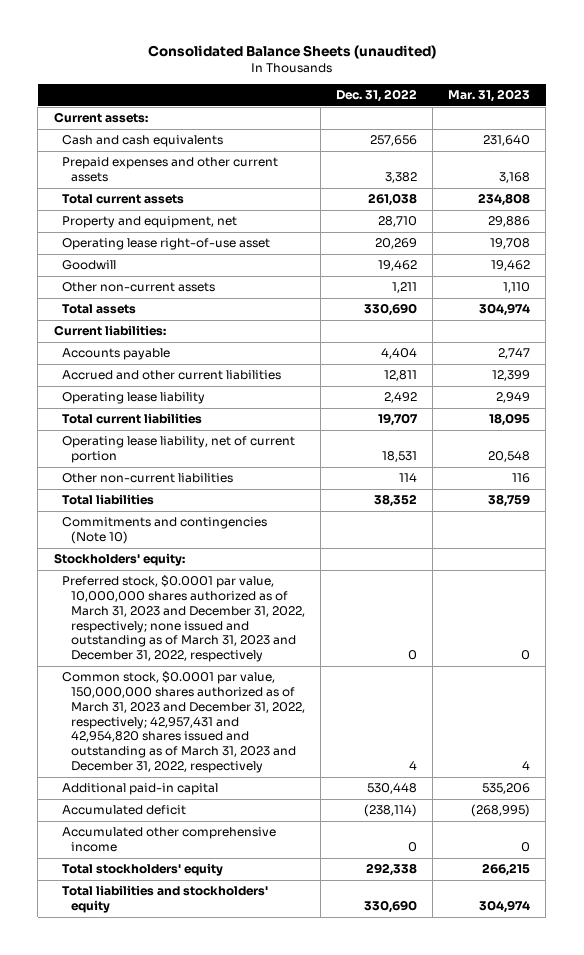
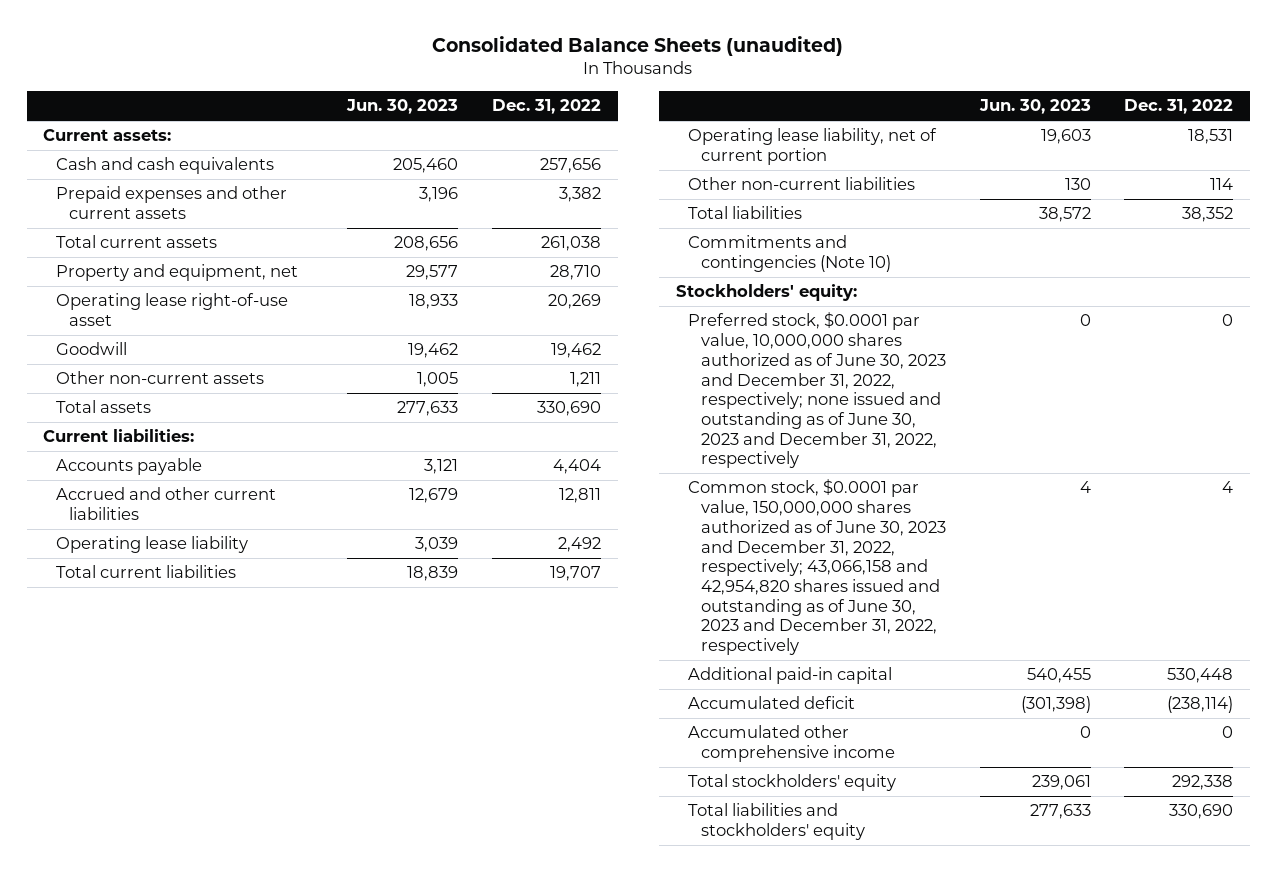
- | Dec. 31, 2022 | Mar. 31, 2023
+ | Jun. 30, 2023 | Dec. 31, 2022
- Preferred stock, $0.0001 par value, 10,000,000 shares authorized as of March 31, 2023 and December 31, 2022, respectively; none issued and outstanding as of March 31, 2023 and December 31, 2022, respectively | 0 | 0
- Common stock, $0.0001 par value, 150,000,000 shares authorized as of March 31, 2023 and December 31, 2022, respectively; 42,957,431 and 42,954,820 shares issued and outstanding as of March 31, 2023 and December 31, 2022, respectively | 4 | 4
+ Preferred stock, $0.0001 par value, 10,000,000 shares authorized as of June 30, 2023 and December 31, 2022, respectively; none issued and outstanding as of June 30, 2023 and December 31, 2022, respectively | 0 | 0
+ Common stock, $0.0001 par value, 150,000,000 shares authorized as of June 30, 2023 and December 31, 2022, respectively; 43,066,158 and 42,954,820 shares issued and outstanding as of June 30, 2023 and December 31, 2022, respectively | 4 | 4

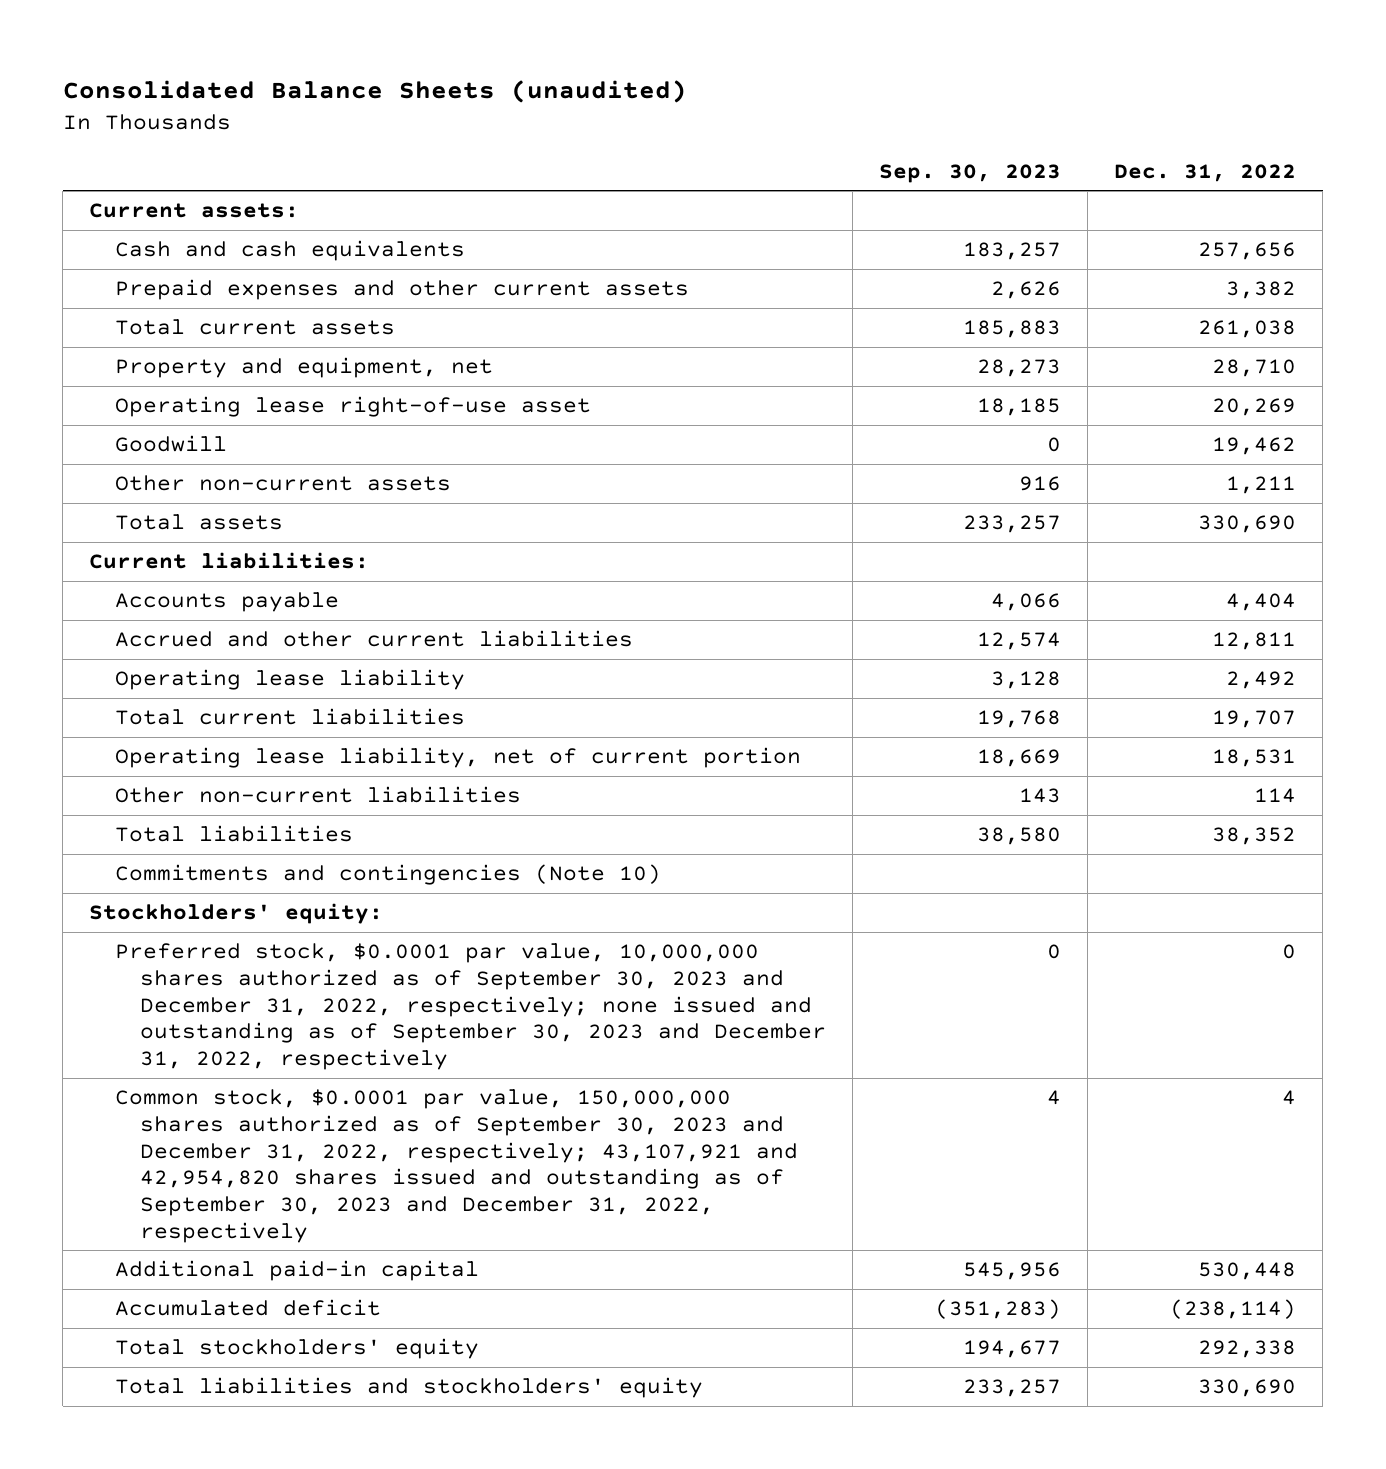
- | Jun. 30, 2023 | Dec. 31, 2022
+ | Sep. 30, 2023 | Dec. 31, 2022
- Preferred stock, $0.0001 par value, 10,000,000 shares authorized as of June 30, 2023 and December 31, 2022, respectively; none issued and outstanding as of June 30, 2023 and December 31, 2022, respectively | 0 | 0
- Common stock, $0.0001 par value, 150,000,000 shares authorized as of June 30, 2023 and December 31, 2022, respectively; 43,066,158 and 42,954,820 shares issued and outstanding as of June 30, 2023 and December 31, 2022, respectively | 4 | 4
+ Preferred stock, $0.0001 par value, 10,000,000 shares authorized as of September 30, 2023 and December 31, 2022, respectively; none issued and outstanding as of September 30, 2023 and December 31, 2022, respectively | 0 | 0
+ Common stock, $0.0001 par value, 150,000,000 shares authorized as of September 30, 2023 and December 31, 2022, respectively; 43,107,921 and 42,954,820 shares issued and outstanding as of September 30, 2023 and December 31, 2022, respectively | 4 | 4
- Accumulated other comprehensive income | 0 | 0

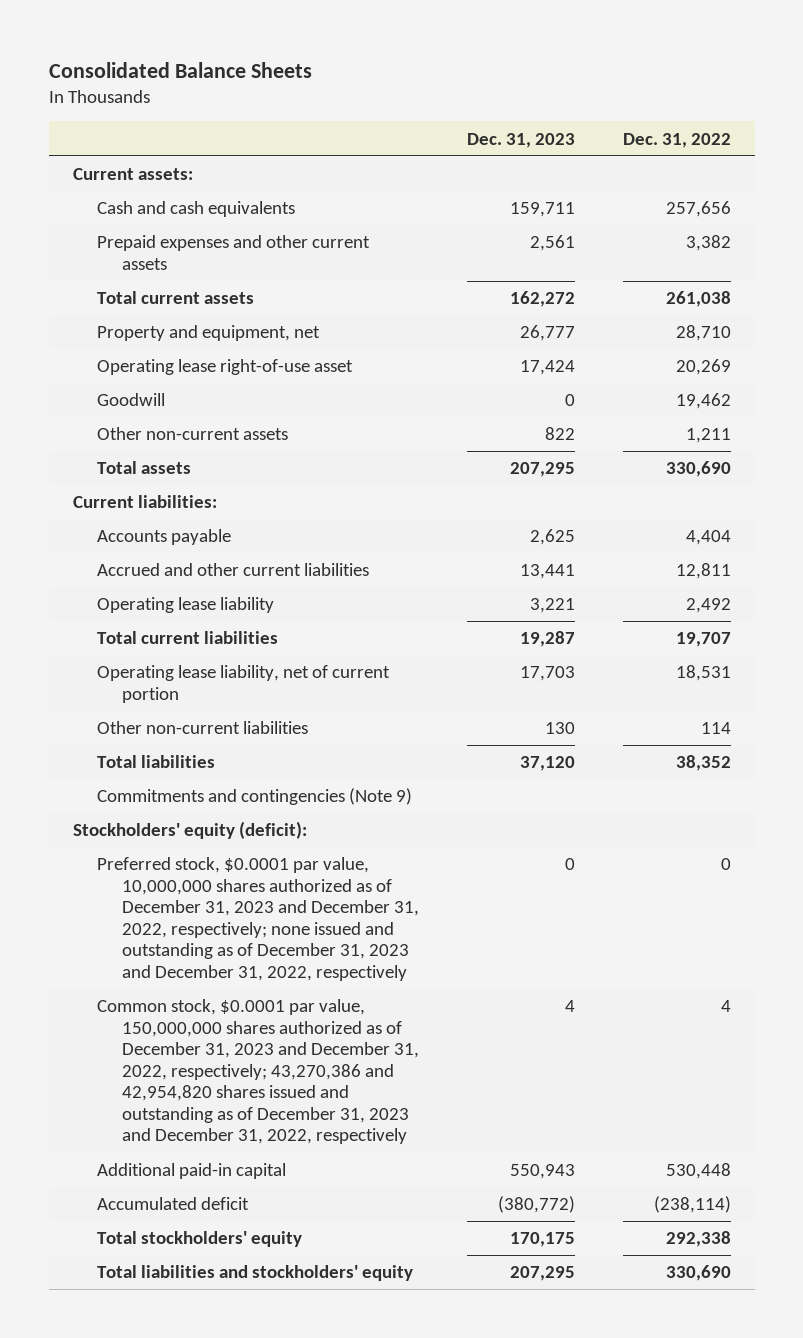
- Consolidated Balance Sheets (unaudited)
+ Consolidated Balance Sheets
- | Sep. 30, 2023 | Dec. 31, 2022
+ | Dec. 31, 2023 | Dec. 31, 2022
- Commitments and contingencies (Note 10)
- Stockholders' equity:
- Preferred stock, $0.0001 par value, 10,000,000 shares authorized as of September 30, 2023 and December 31, 2022, respectively; none issued and outstanding as of September 30, 2023 and December 31, 2022, respectively | 0 | 0
- Common stock, $0.0001 par value, 150,000,000 shares authorized as of September 30, 2023 and December 31, 2022, respectively; 43,107,921 and 42,954,820 shares issued and outstanding as of September 30, 2023 and December 31, 2022, respectively | 4 | 4
+ Commitments and contingencies (Note 9)
+ Stockholders' equity (deficit):
+ Preferred stock, $0.0001 par value, 10,000,000 shares authorized as of December 31, 2023 and December 31, 2022, respectively; none issued and outstanding as of December 31, 2023 and December 31, 2022, respectively | 0 | 0
+ Common stock, $0.0001 par value, 150,000,000 shares authorized as of December 31, 2023 and December 31, 2022, respectively; 43,270,386 and 42,954,820 shares issued and outstanding as of December 31, 2023 and December 31, 2022, respectively | 4 | 4

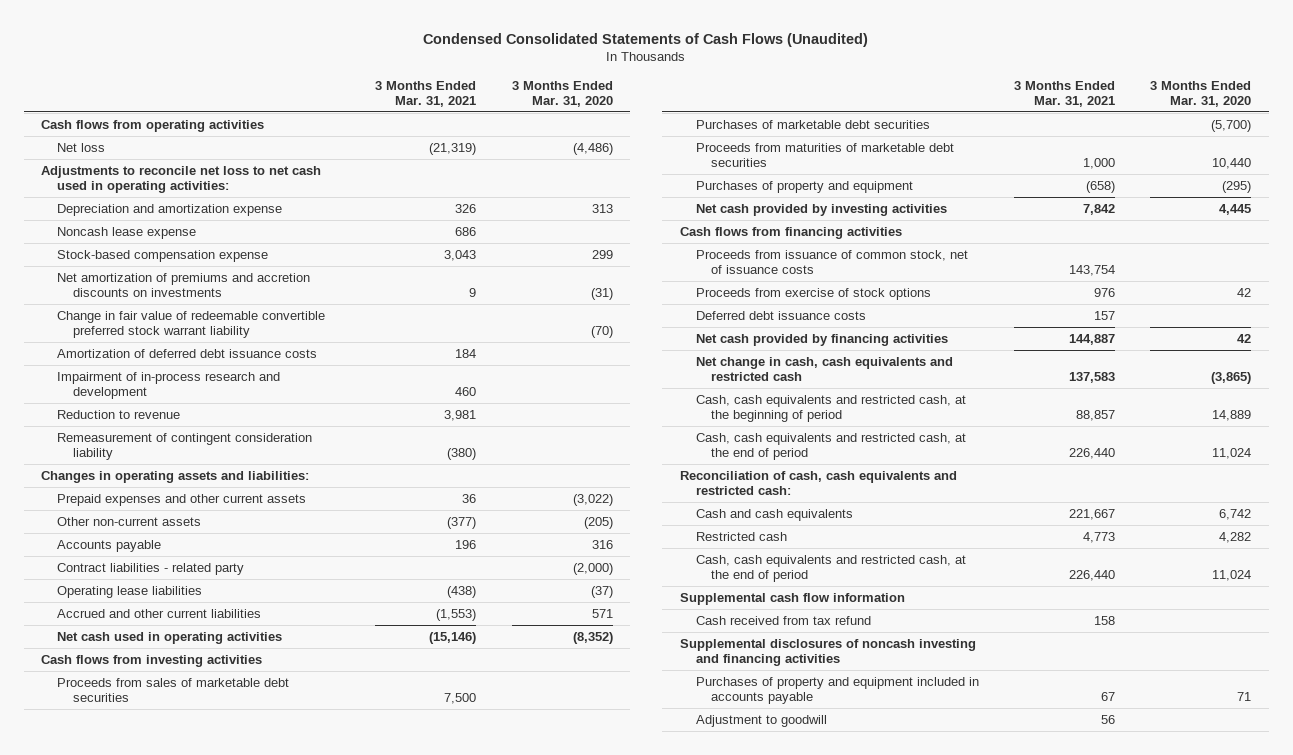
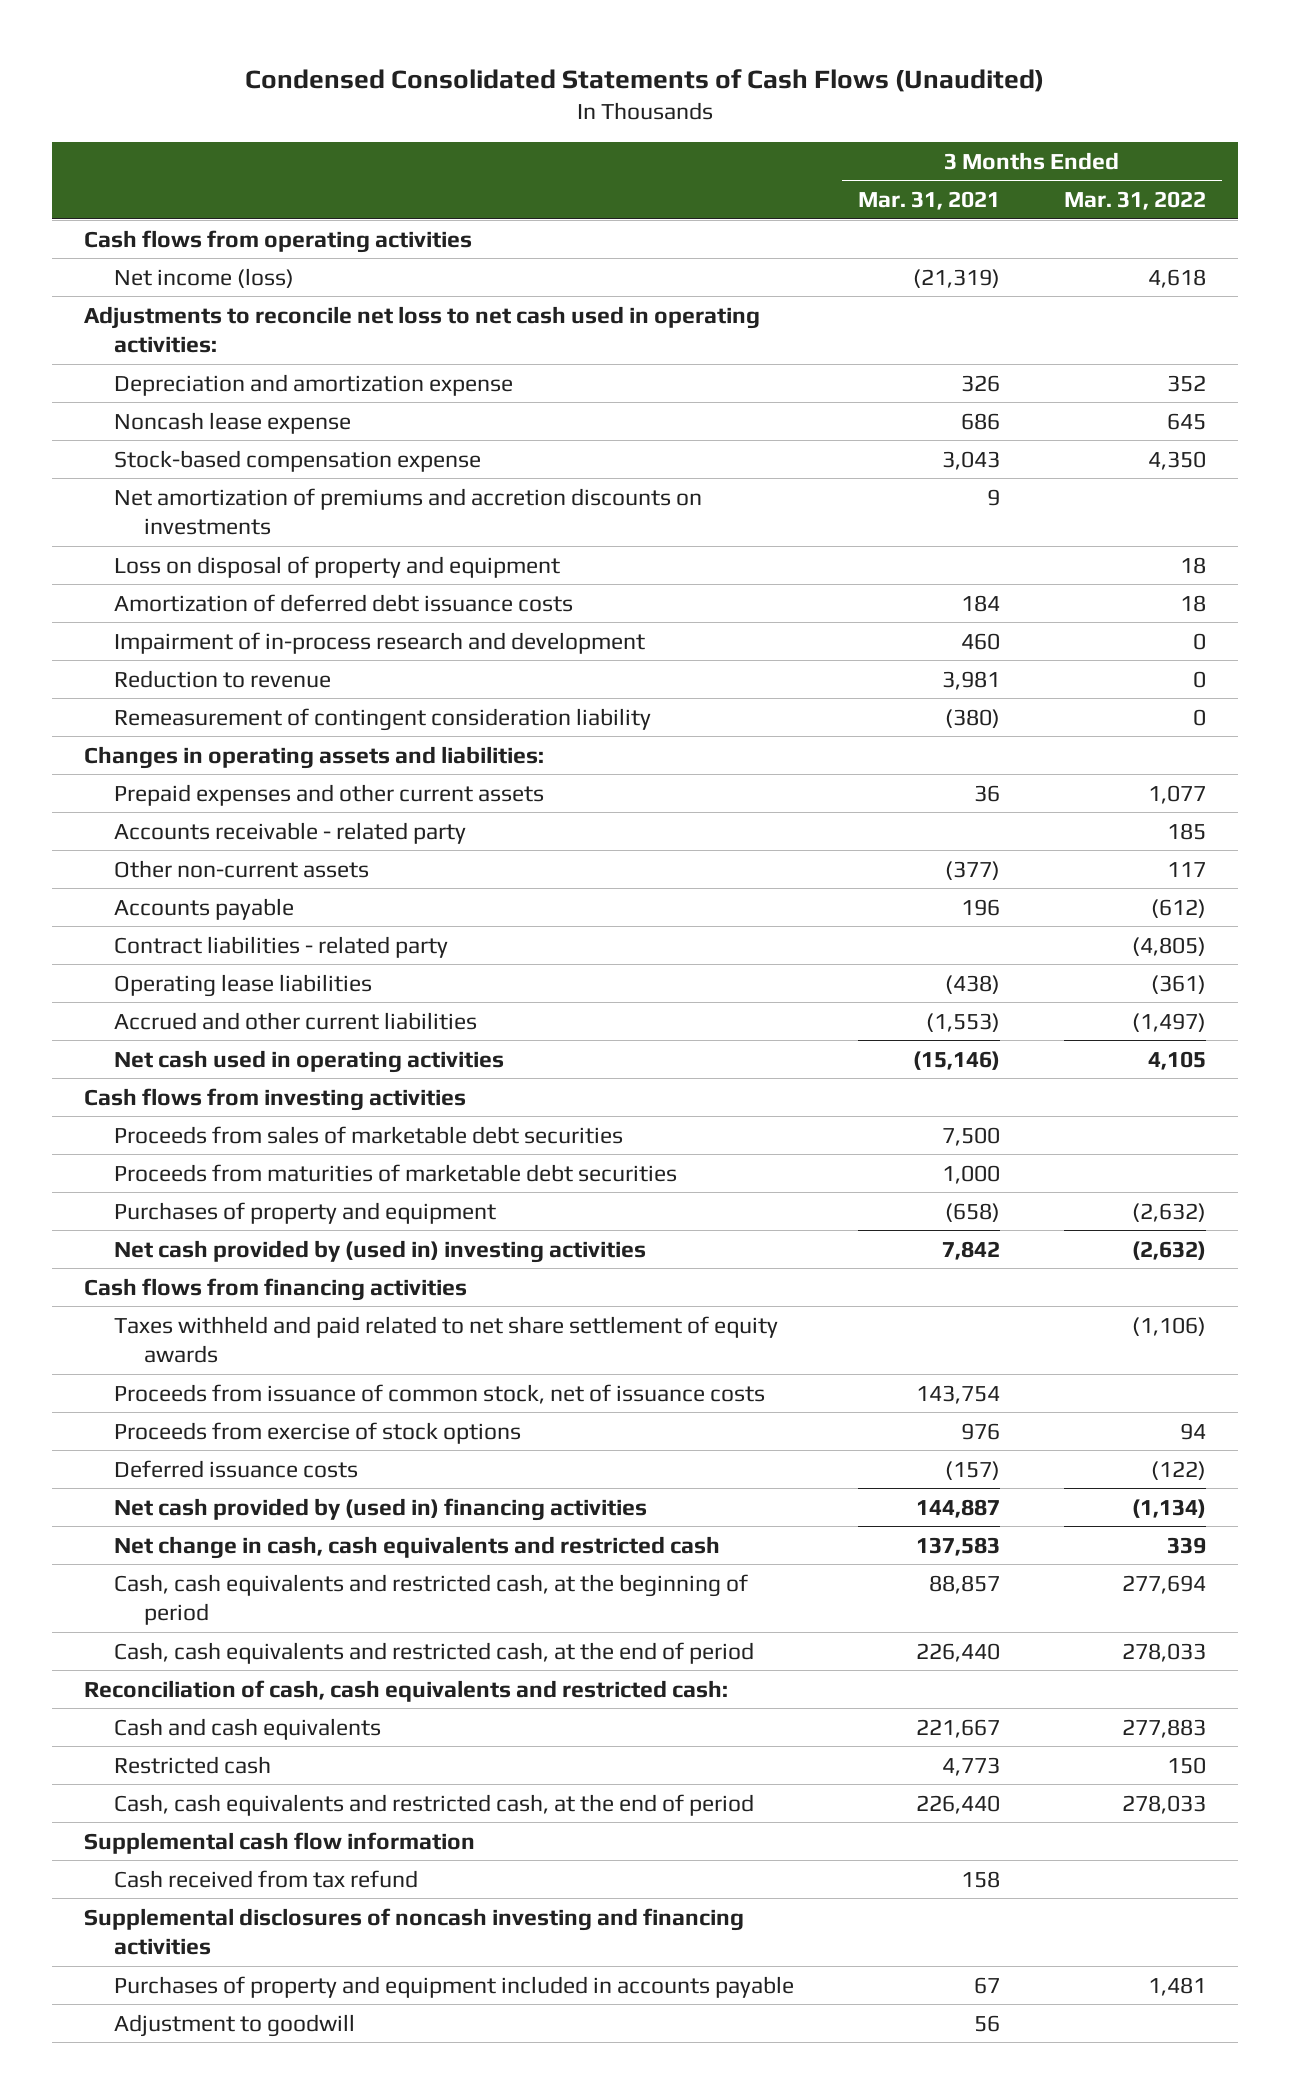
- | 3 Months Ended Mar. 31, 2021 | 3 Months Ended Mar. 31, 2020
+ | 3 Months Ended Mar. 31, 2021 | 3 Months Ended Mar. 31, 2022
- Net loss | (21,319) | (4,486)
+ Net income (loss) | (21,319) | 4,618
- Change in fair value of redeemable convertible preferred stock warrant liability | | (70)
+ Loss on disposal of property and equipment | | 18
+ Accounts receivable - related party | | 185
- Purchases of marketable debt securities | | (5,700)
- Net cash provided by investing activities | 7,842 | 4,445
+ Net cash provided by (used in) investing activities | 7,842 | (2,632)
+ Taxes withheld and paid related to net share settlement of equity awards | | (1,106)
- Deferred debt issuance costs | 157 |
- Net cash provided by financing activities | 144,887 | 42
+ Deferred issuance costs | (157) | (122)
+ Net cash provided by (used in) financing activities | 144,887 | (1,134)

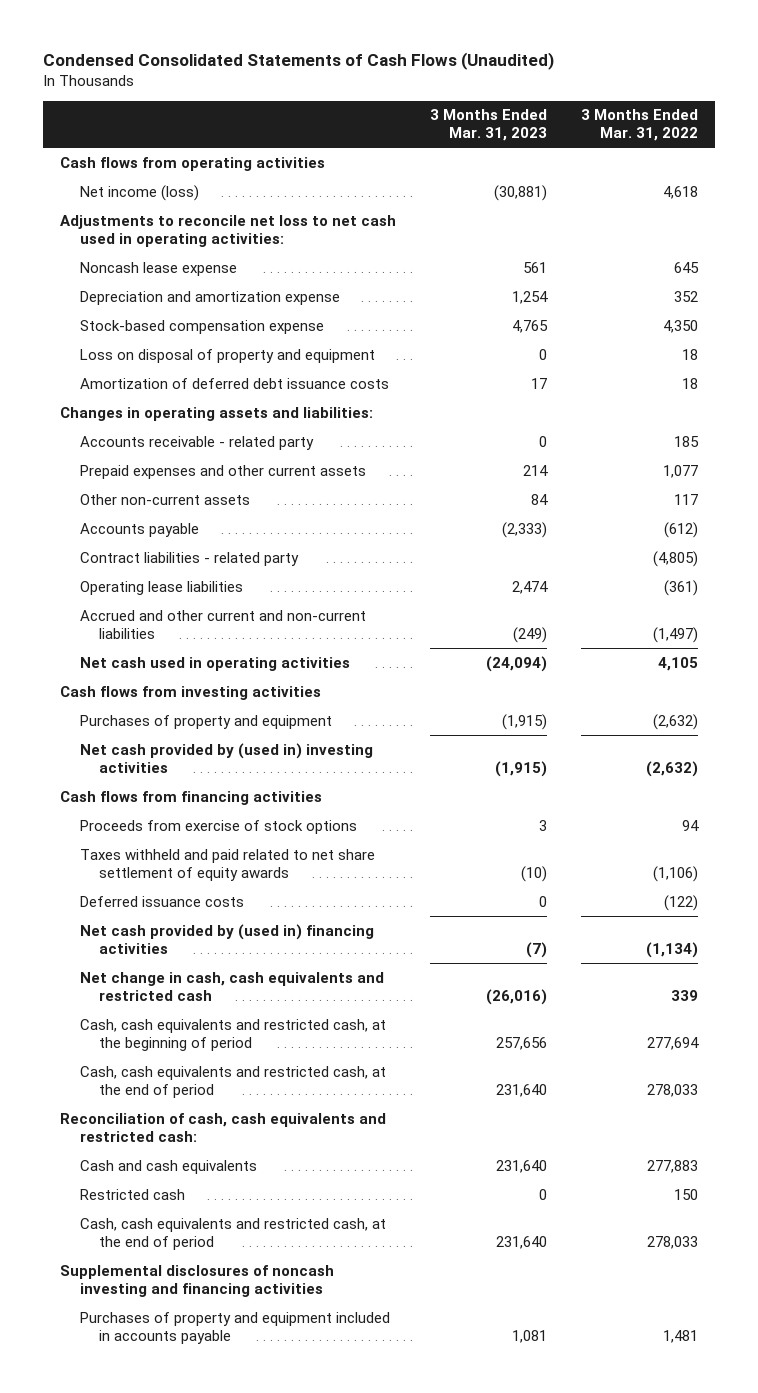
- | 3 Months Ended Mar. 31, 2021 | 3 Months Ended Mar. 31, 2022
+ | 3 Months Ended Mar. 31, 2023 | 3 Months Ended Mar. 31, 2022
moved down: Depreciation and amortization expense | 1,254 | 352
- Net amortization of premiums and accretion discounts on investments | 9 |
- Impairment of in-process research and development | 460 | 0
- Reduction to revenue | 3,981 | 0
- Remeasurement of contingent consideration liability | (380) | 0
moved down: Prepaid expenses and other current assets | 214 | 1,077
- Accrued and other current liabilities | (1,553) | (1,497)
+ Accrued and other current and non-current liabilities | (249) | (1,497)
- Proceeds from sales of marketable debt securities | 7,500 |
- Proceeds from maturities of marketable debt securities | 1,000 |
- Proceeds from issuance of common stock, net of issuance costs | 143,754 |
moved down: Taxes withheld and paid related to net share settlement of equity awards | (10) | (1,106)
- Supplemental cash flow information
- Cash received from tax refund | 158 |
- Adjustment to goodwill | 56 |

